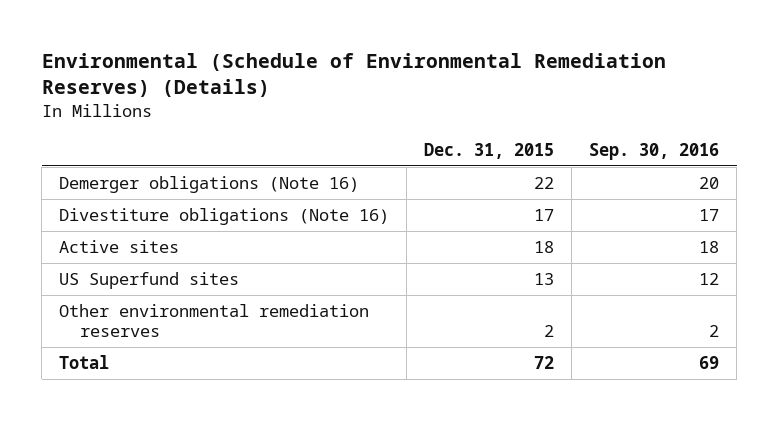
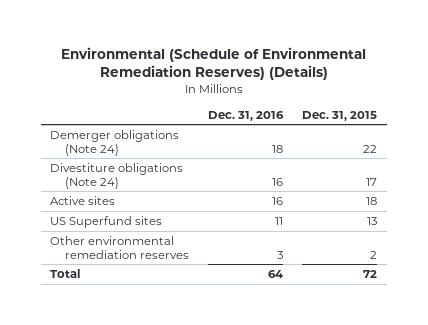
- | Dec. 31, 2015 | Sep. 30, 2016
+ | Dec. 31, 2016 | Dec. 31, 2015
- Demerger obligations (Note 16) | 22 | 20
- Divestiture obligations (Note 16) | 17 | 17
+ Demerger obligations (Note 24) | 18 | 22
+ Divestiture obligations (Note 24) | 16 | 17

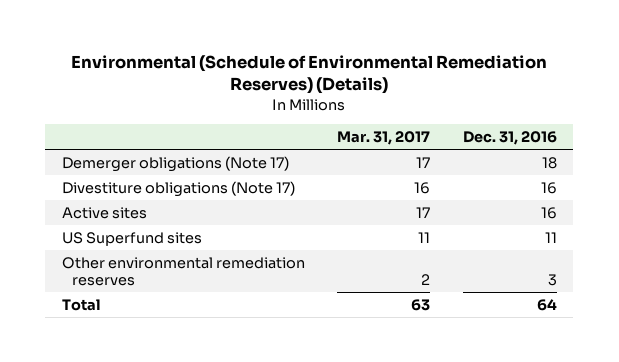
- | Dec. 31, 2016 | Dec. 31, 2015
+ | Mar. 31, 2017 | Dec. 31, 2016
- Demerger obligations (Note 24) | 18 | 22
- Divestiture obligations (Note 24) | 16 | 17
+ Demerger obligations (Note 17) | 17 | 18
+ Divestiture obligations (Note 17) | 16 | 16

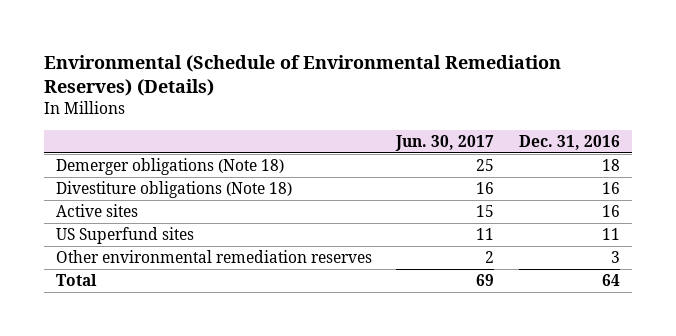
- | Mar. 31, 2017 | Dec. 31, 2016
+ | Jun. 30, 2017 | Dec. 31, 2016
- Demerger obligations (Note 17) | 17 | 18
- Divestiture obligations (Note 17) | 16 | 16
+ Demerger obligations (Note 18) | 25 | 18
+ Divestiture obligations (Note 18) | 16 | 16

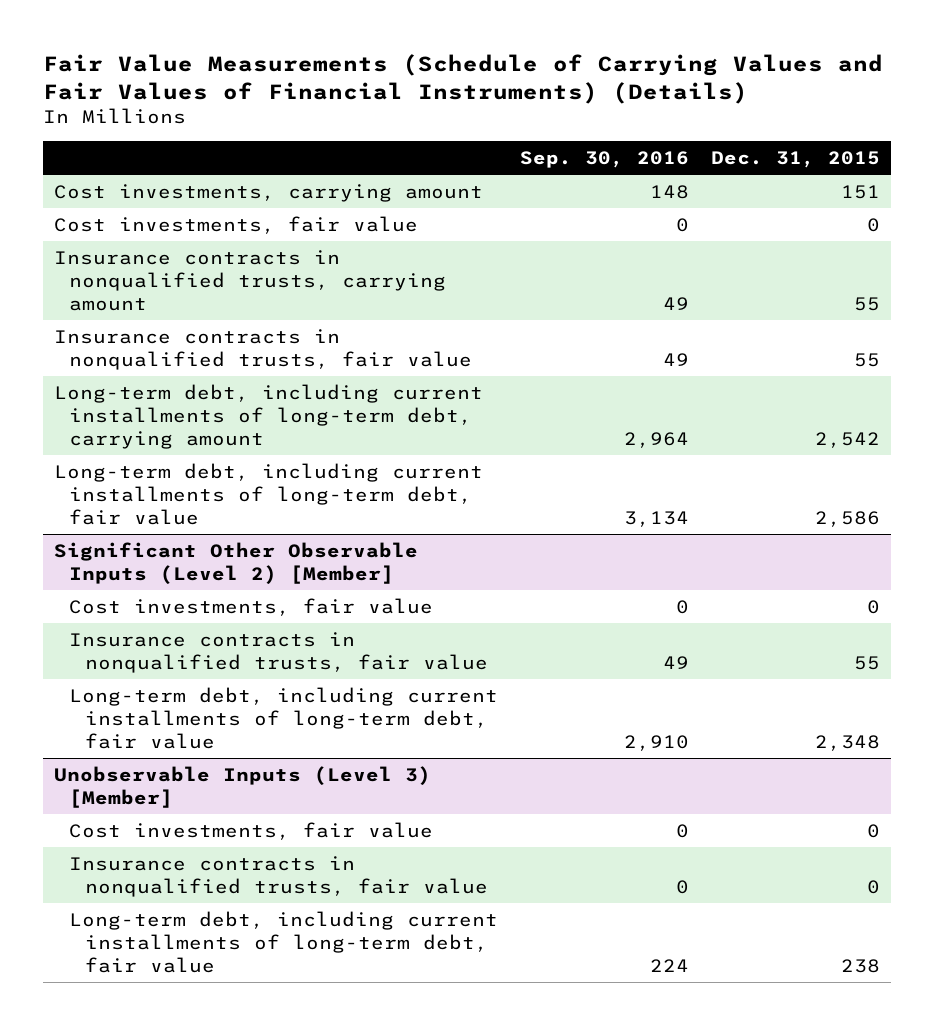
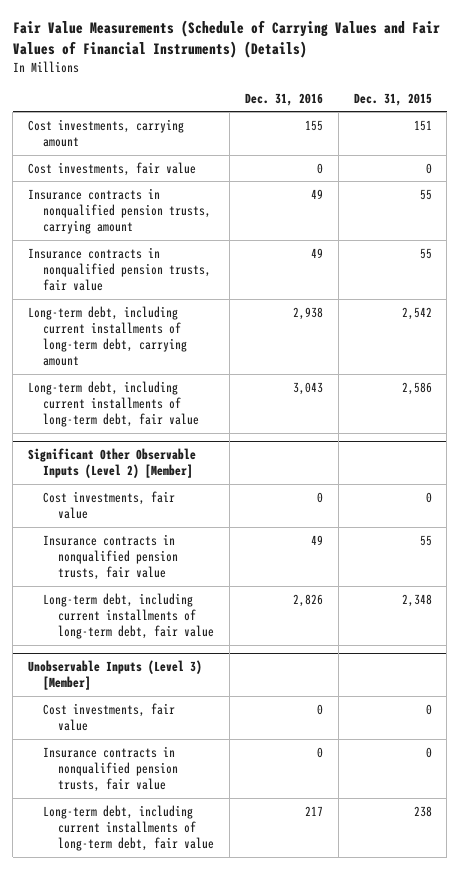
- | Sep. 30, 2016 | Dec. 31, 2015
+ | Dec. 31, 2016 | Dec. 31, 2015
- Insurance contracts in nonqualified trusts, carrying amount | 49 | 55
- Insurance contracts in nonqualified trusts, fair value | 49 | 55
+ Insurance contracts in nonqualified pension trusts, carrying amount | 49 | 55
+ Insurance contracts in nonqualified pension trusts, fair value | 49 | 55
@ Significant Other Observable Inputs (Level 2) [Member]
- Insurance contracts in nonqualified trusts, fair value | 49 | 55
+ Insurance contracts in nonqualified pension trusts, fair value | 49 | 55
@ Unobservable Inputs (Level 3) [Member]
- Insurance contracts in nonqualified trusts, fair value | 0 | 0
+ Insurance contracts in nonqualified pension trusts, fair value | 0 | 0

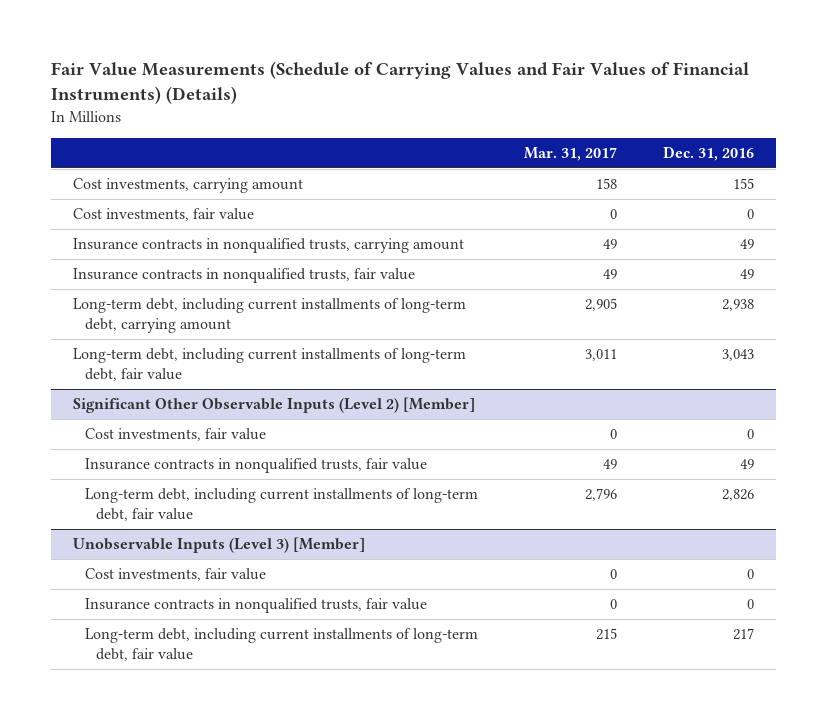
- | Dec. 31, 2016 | Dec. 31, 2015
+ | Mar. 31, 2017 | Dec. 31, 2016
- Insurance contracts in nonqualified pension trusts, carrying amount | 49 | 55
- Insurance contracts in nonqualified pension trusts, fair value | 49 | 55
+ Insurance contracts in nonqualified trusts, carrying amount | 49 | 49
+ Insurance contracts in nonqualified trusts, fair value | 49 | 49
@ Significant Other Observable Inputs (Level 2) [Member]
- Insurance contracts in nonqualified pension trusts, fair value | 49 | 55
+ Insurance contracts in nonqualified trusts, fair value | 49 | 49
@ Unobservable Inputs (Level 3) [Member]
- Insurance contracts in nonqualified pension trusts, fair value | 0 | 0
+ Insurance contracts in nonqualified trusts, fair value | 0 | 0

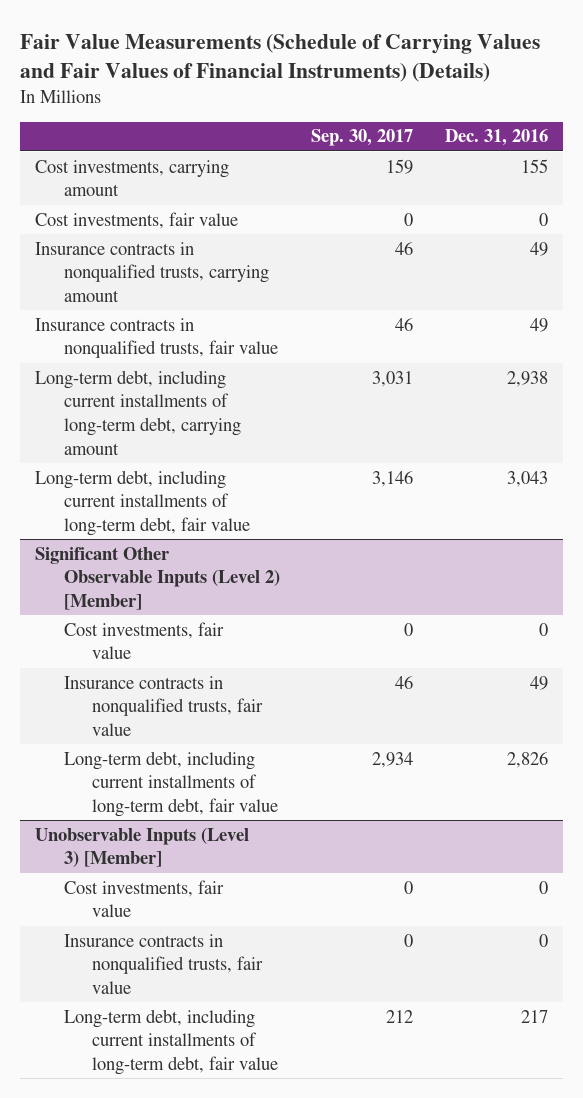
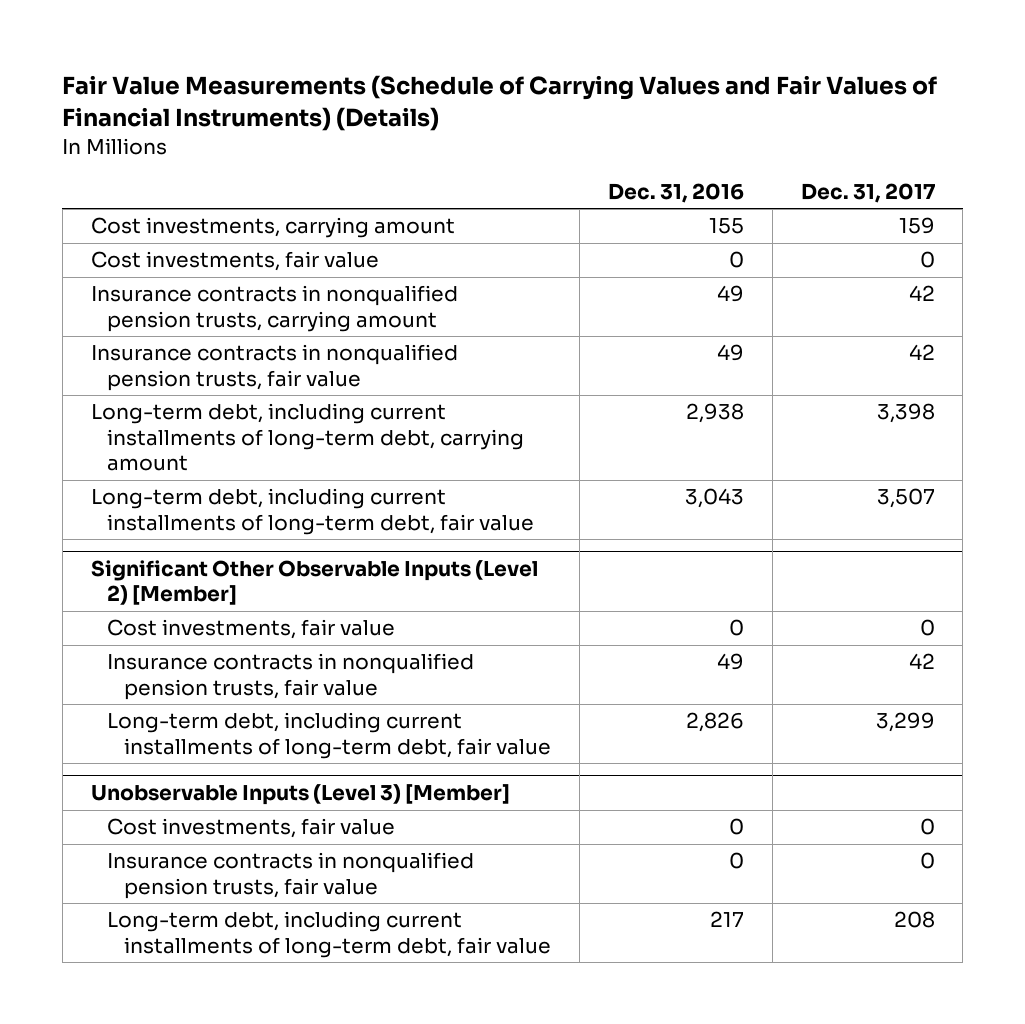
- | Sep. 30, 2017 | Dec. 31, 2016
+ | Dec. 31, 2016 | Dec. 31, 2017
- Insurance contracts in nonqualified trusts, carrying amount | 46 | 49
- Insurance contracts in nonqualified trusts, fair value | 46 | 49
+ Insurance contracts in nonqualified pension trusts, carrying amount | 49 | 42
+ Insurance contracts in nonqualified pension trusts, fair value | 49 | 42
@ Significant Other Observable Inputs (Level 2) [Member]
- Insurance contracts in nonqualified trusts, fair value | 46 | 49
+ Insurance contracts in nonqualified pension trusts, fair value | 49 | 42
@ Unobservable Inputs (Level 3) [Member]
- Insurance contracts in nonqualified trusts, fair value | 0 | 0
+ Insurance contracts in nonqualified pension trusts, fair value | 0 | 0

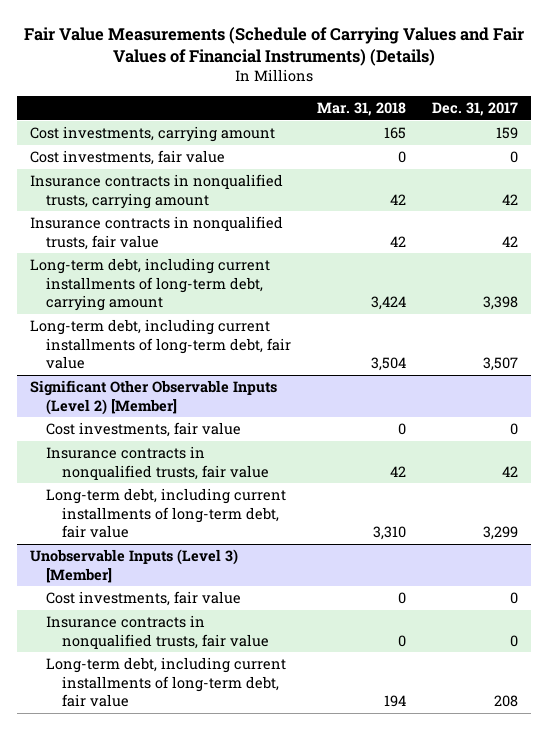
- | Dec. 31, 2016 | Dec. 31, 2017
+ | Mar. 31, 2018 | Dec. 31, 2017
- Insurance contracts in nonqualified pension trusts, carrying amount | 49 | 42
- Insurance contracts in nonqualified pension trusts, fair value | 49 | 42
+ Insurance contracts in nonqualified trusts, carrying amount | 42 | 42
+ Insurance contracts in nonqualified trusts, fair value | 42 | 42
@ Significant Other Observable Inputs (Level 2) [Member]
- Insurance contracts in nonqualified pension trusts, fair value | 49 | 42
+ Insurance contracts in nonqualified trusts, fair value | 42 | 42
@ Unobservable Inputs (Level 3) [Member]
- Insurance contracts in nonqualified pension trusts, fair value | 0 | 0
+ Insurance contracts in nonqualified trusts, fair value | 0 | 0

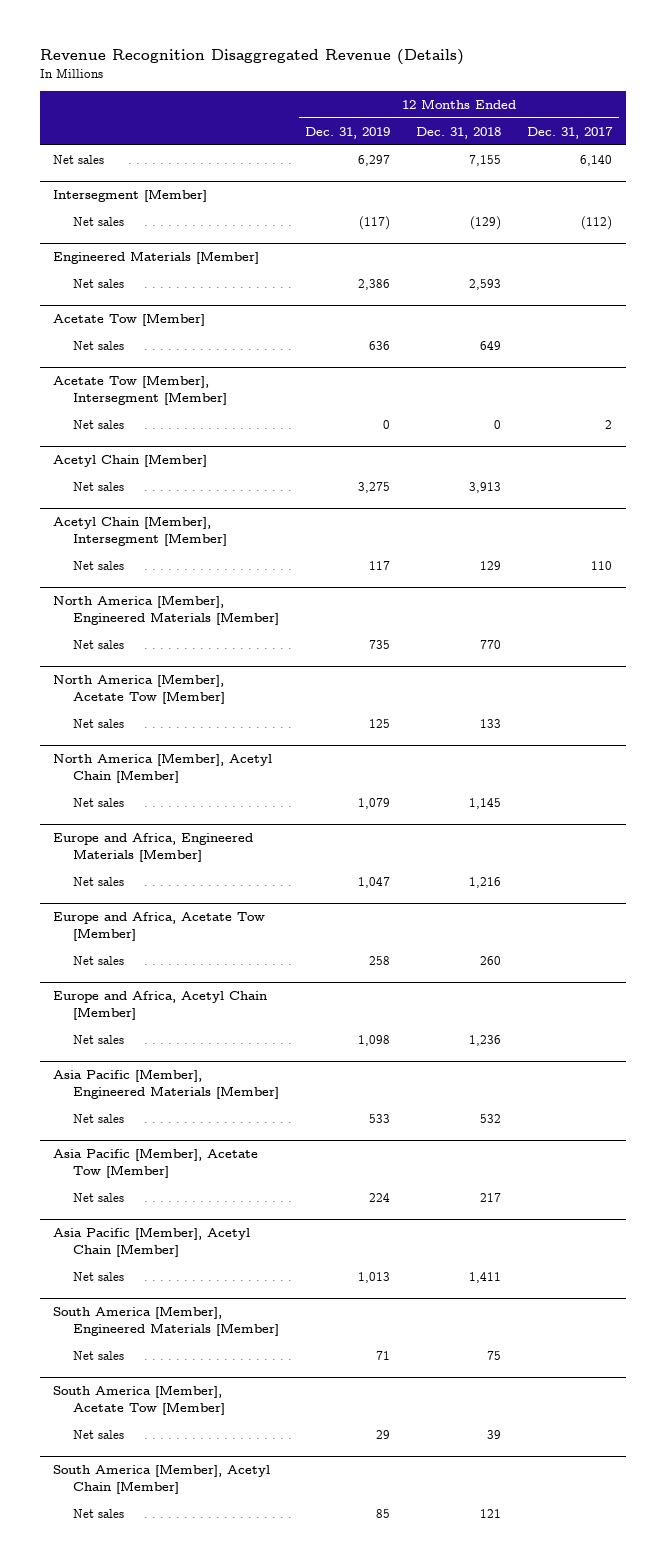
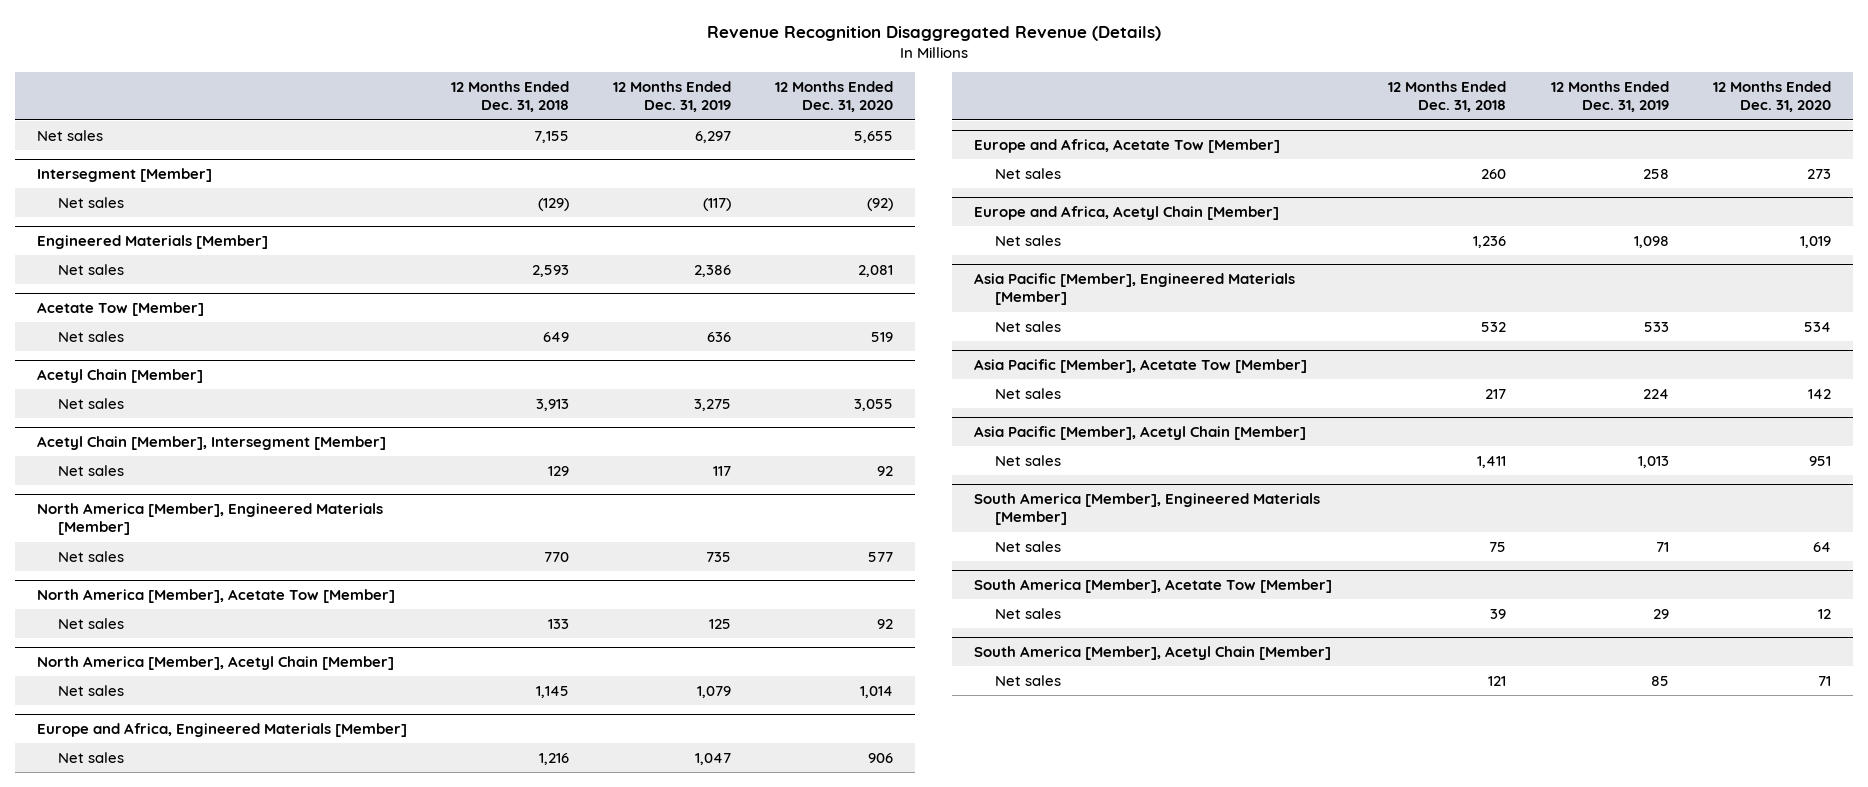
- | 12 Months Ended Dec. 31, 2019 | 12 Months Ended Dec. 31, 2018 | 12 Months Ended Dec. 31, 2017
+ | 12 Months Ended Dec. 31, 2018 | 12 Months Ended Dec. 31, 2019 | 12 Months Ended Dec. 31, 2020
- Acetate Tow [Member], Intersegment [Member]
- Net sales | 0 | 0 | 2

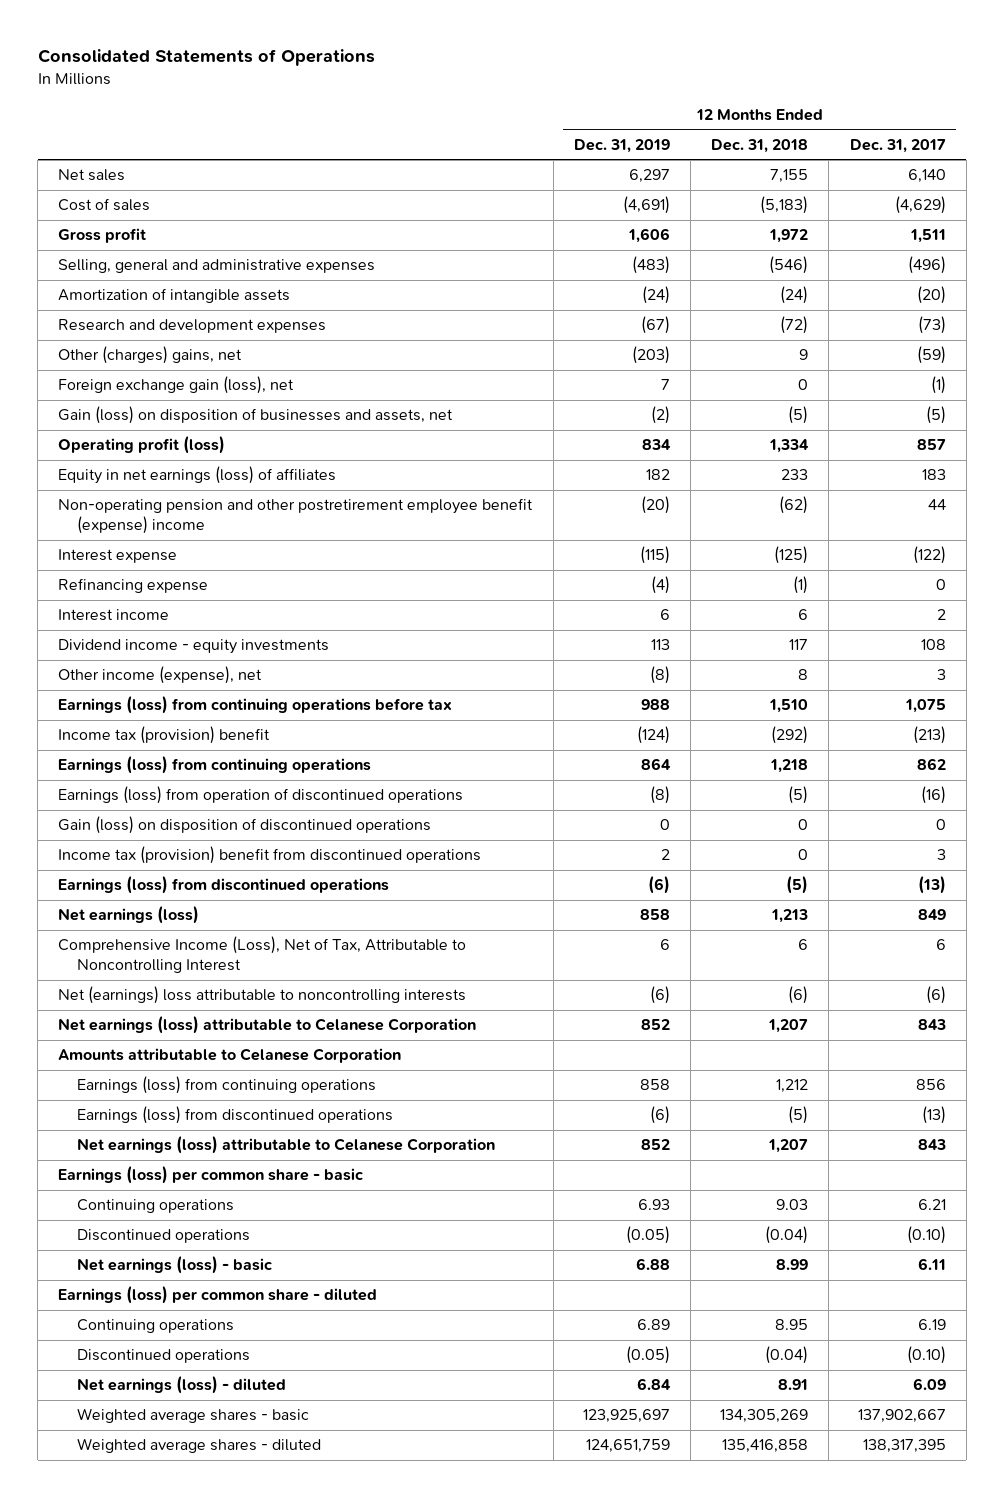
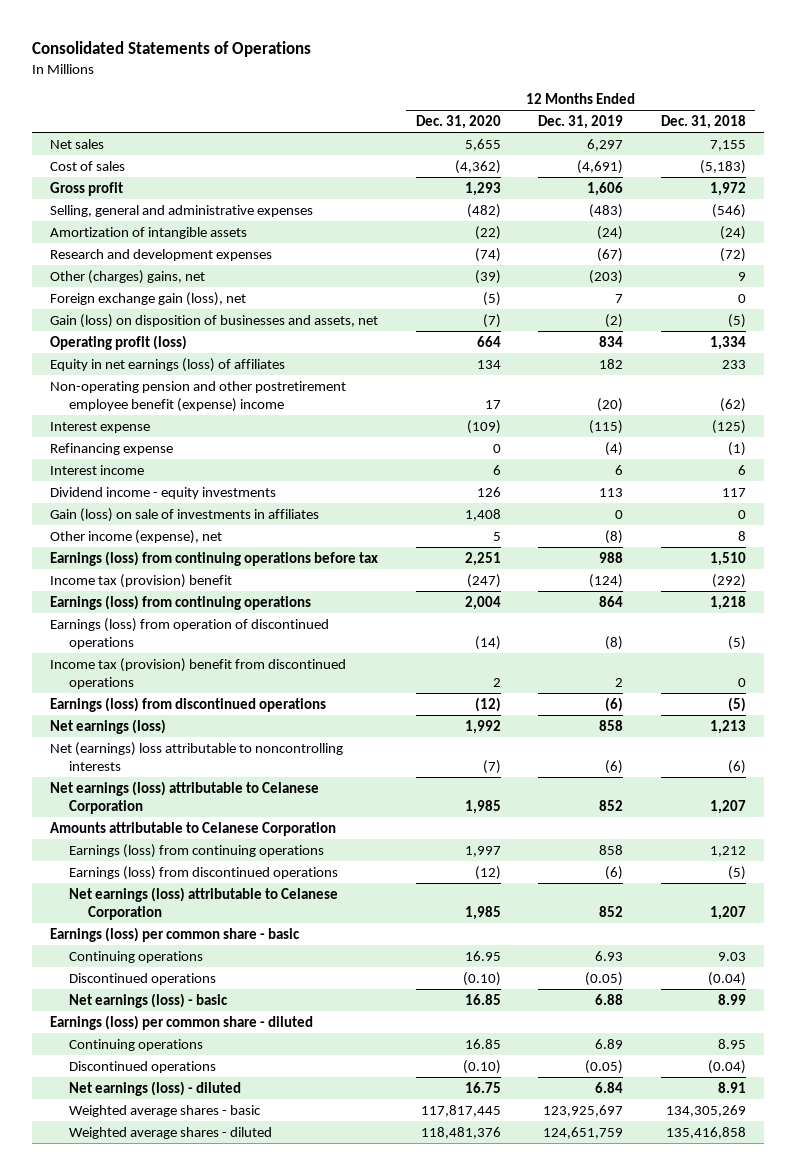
- | 12 Months Ended Dec. 31, 2019 | 12 Months Ended Dec. 31, 2018 | 12 Months Ended Dec. 31, 2017
+ | 12 Months Ended Dec. 31, 2020 | 12 Months Ended Dec. 31, 2019 | 12 Months Ended Dec. 31, 2018
+ Gain (loss) on sale of investments in affiliates | 1,408 | 0 | 0
- Gain (loss) on disposition of discontinued operations | 0 | 0 | 0
- Comprehensive Income (Loss), Net of Tax, Attributable to Noncontrolling Interest | 6 | 6 | 6

